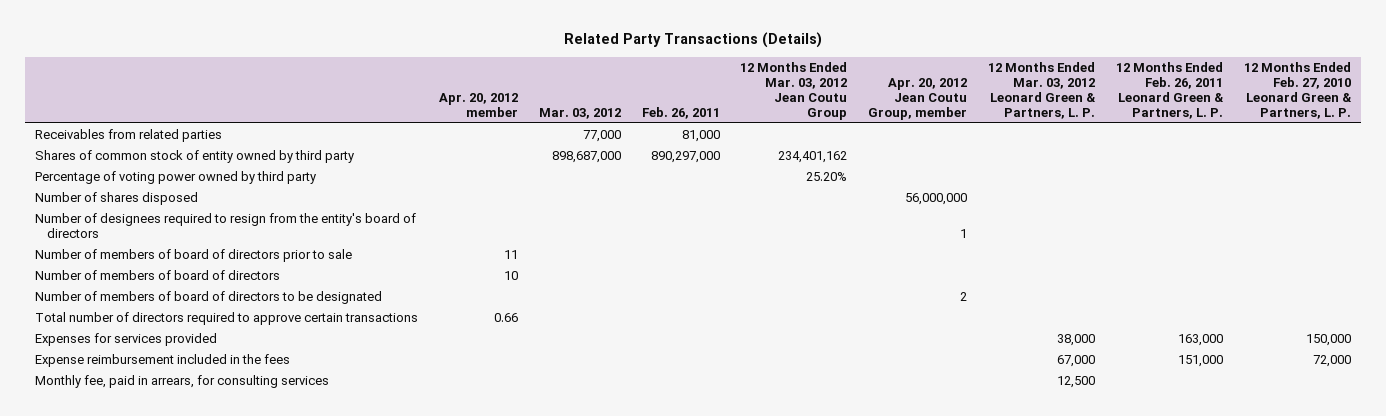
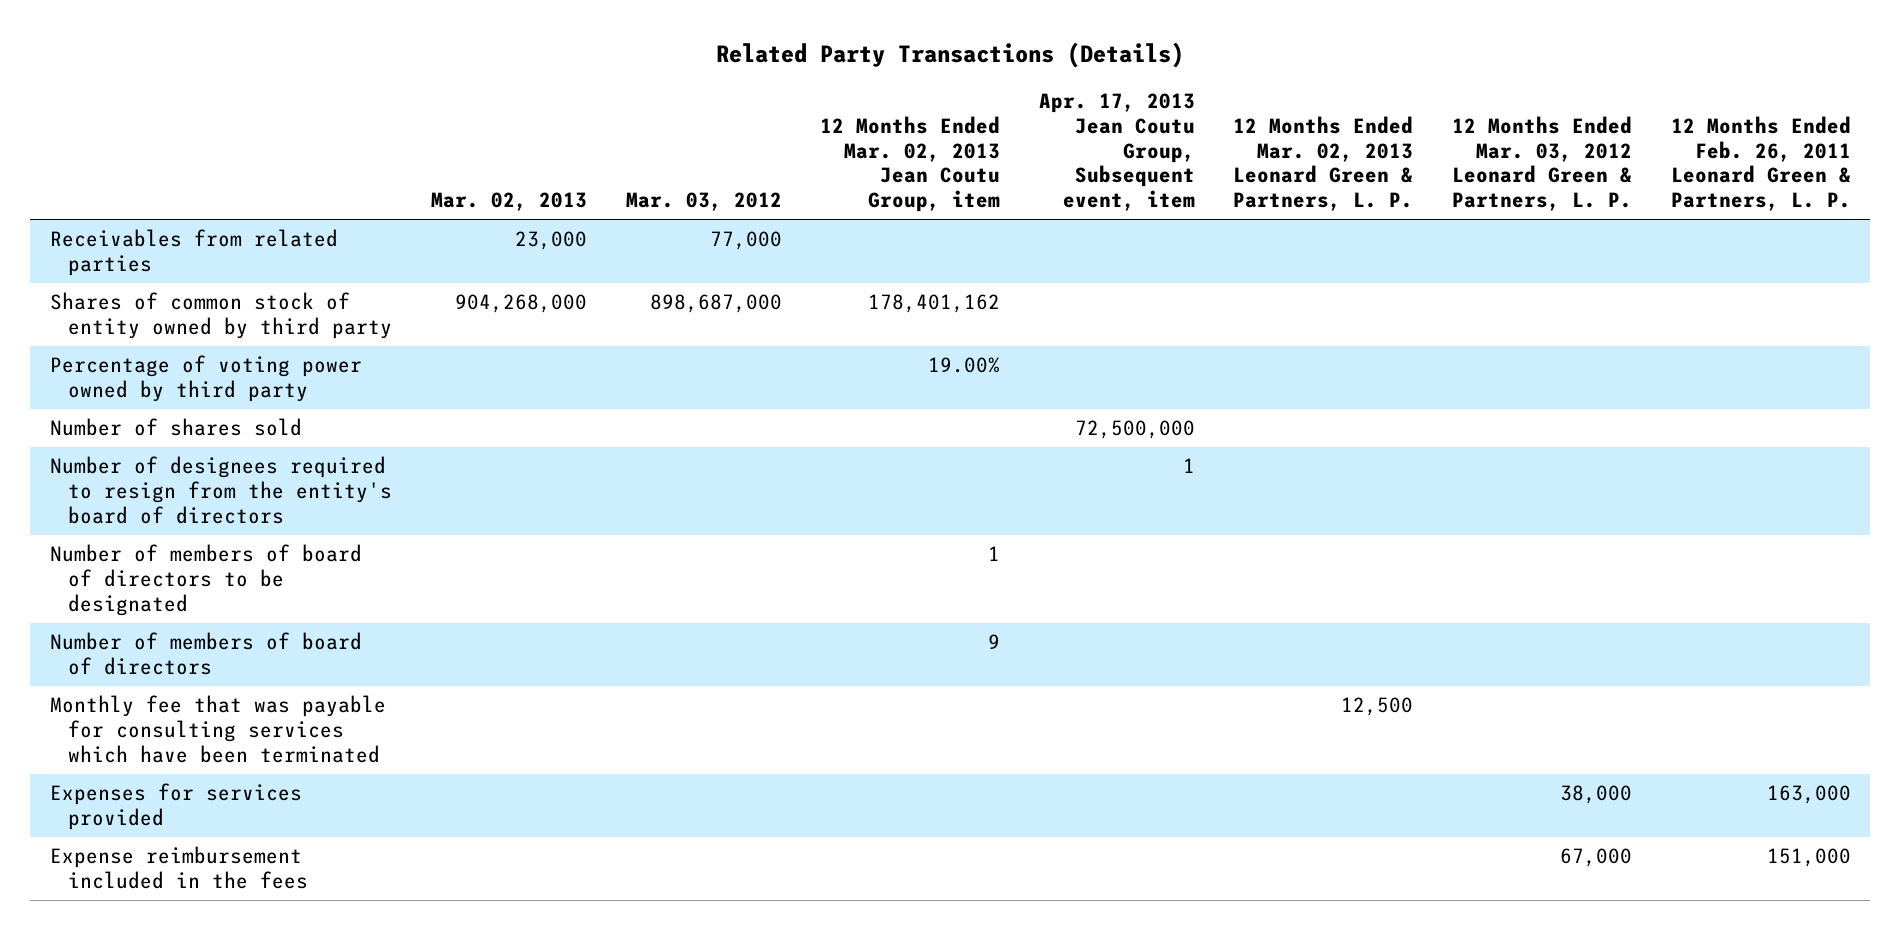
- | Apr. 20, 2012 member | Mar. 03, 2012 | Feb. 26, 2011 | 12 Months Ended Mar. 03, 2012 Jean Coutu Group | Apr. 20, 2012 Jean Coutu Group, member | 12 Months Ended Mar. 03, 2012 Leonard Green & Partners, L. P. | 12 Months Ended Feb. 26, 2011 Leonard Green & Partners, L. P. | 12 Months Ended Feb. 27, 2010 Leonard Green & Partners, L. P.
+ | Mar. 02, 2013 | Mar. 03, 2012 | 12 Months Ended Mar. 02, 2013 Jean Coutu Group, item | Apr. 17, 2013 Jean Coutu Group, Subsequent event, item | 12 Months Ended Mar. 02, 2013 Leonard Green & Partners, L. P. | 12 Months Ended Mar. 03, 2012 Leonard Green & Partners, L. P. | 12 Months Ended Feb. 26, 2011 Leonard Green & Partners, L. P.
- Number of shares disposed | | | | | 56,000,000 | | |
+ Number of shares sold | | | | 72,500,000 | | |
- Number of members of board of directors prior to sale | 11 | | | | | | |
- Total number of directors required to approve certain transactions | 0.66 | | | | | | |
moved down: Number of members of board of directors | | | 9 | | | |
+ Monthly fee that was payable for consulting services which have been terminated | | | | | 12,500 | |
- Monthly fee, paid in arrears, for consulting services | | | | | | 12,500 | |

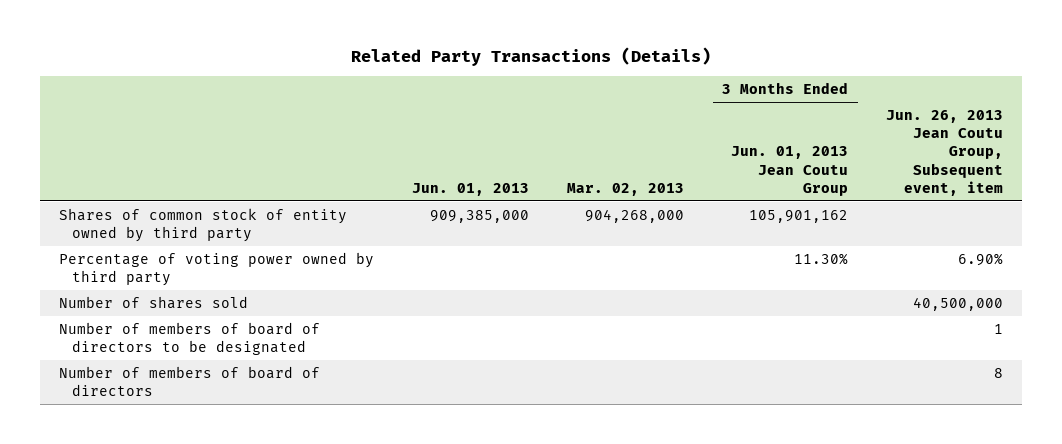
- | Mar. 02, 2013 | Mar. 03, 2012 | 12 Months Ended Mar. 02, 2013 Jean Coutu Group, item | Apr. 17, 2013 Jean Coutu Group, Subsequent event, item | 12 Months Ended Mar. 02, 2013 Leonard Green & Partners, L. P. | 12 Months Ended Mar. 03, 2012 Leonard Green & Partners, L. P. | 12 Months Ended Feb. 26, 2011 Leonard Green & Partners, L. P.
+ | Jun. 01, 2013 | Mar. 02, 2013 | 3 Months Ended Jun. 01, 2013 Jean Coutu Group | Jun. 26, 2013 Jean Coutu Group, Subsequent event, item
- Receivables from related parties | 23,000 | 77,000 | | | | |
- Number of designees required to resign from the entity's board of directors | | | | 1 | | |
- Monthly fee that was payable for consulting services which have been terminated | | | | | 12,500 | |
- Expenses for services provided | | | | | | 38,000 | 163,000
- Expense reimbursement included in the fees | | | | | | 67,000 | 151,000

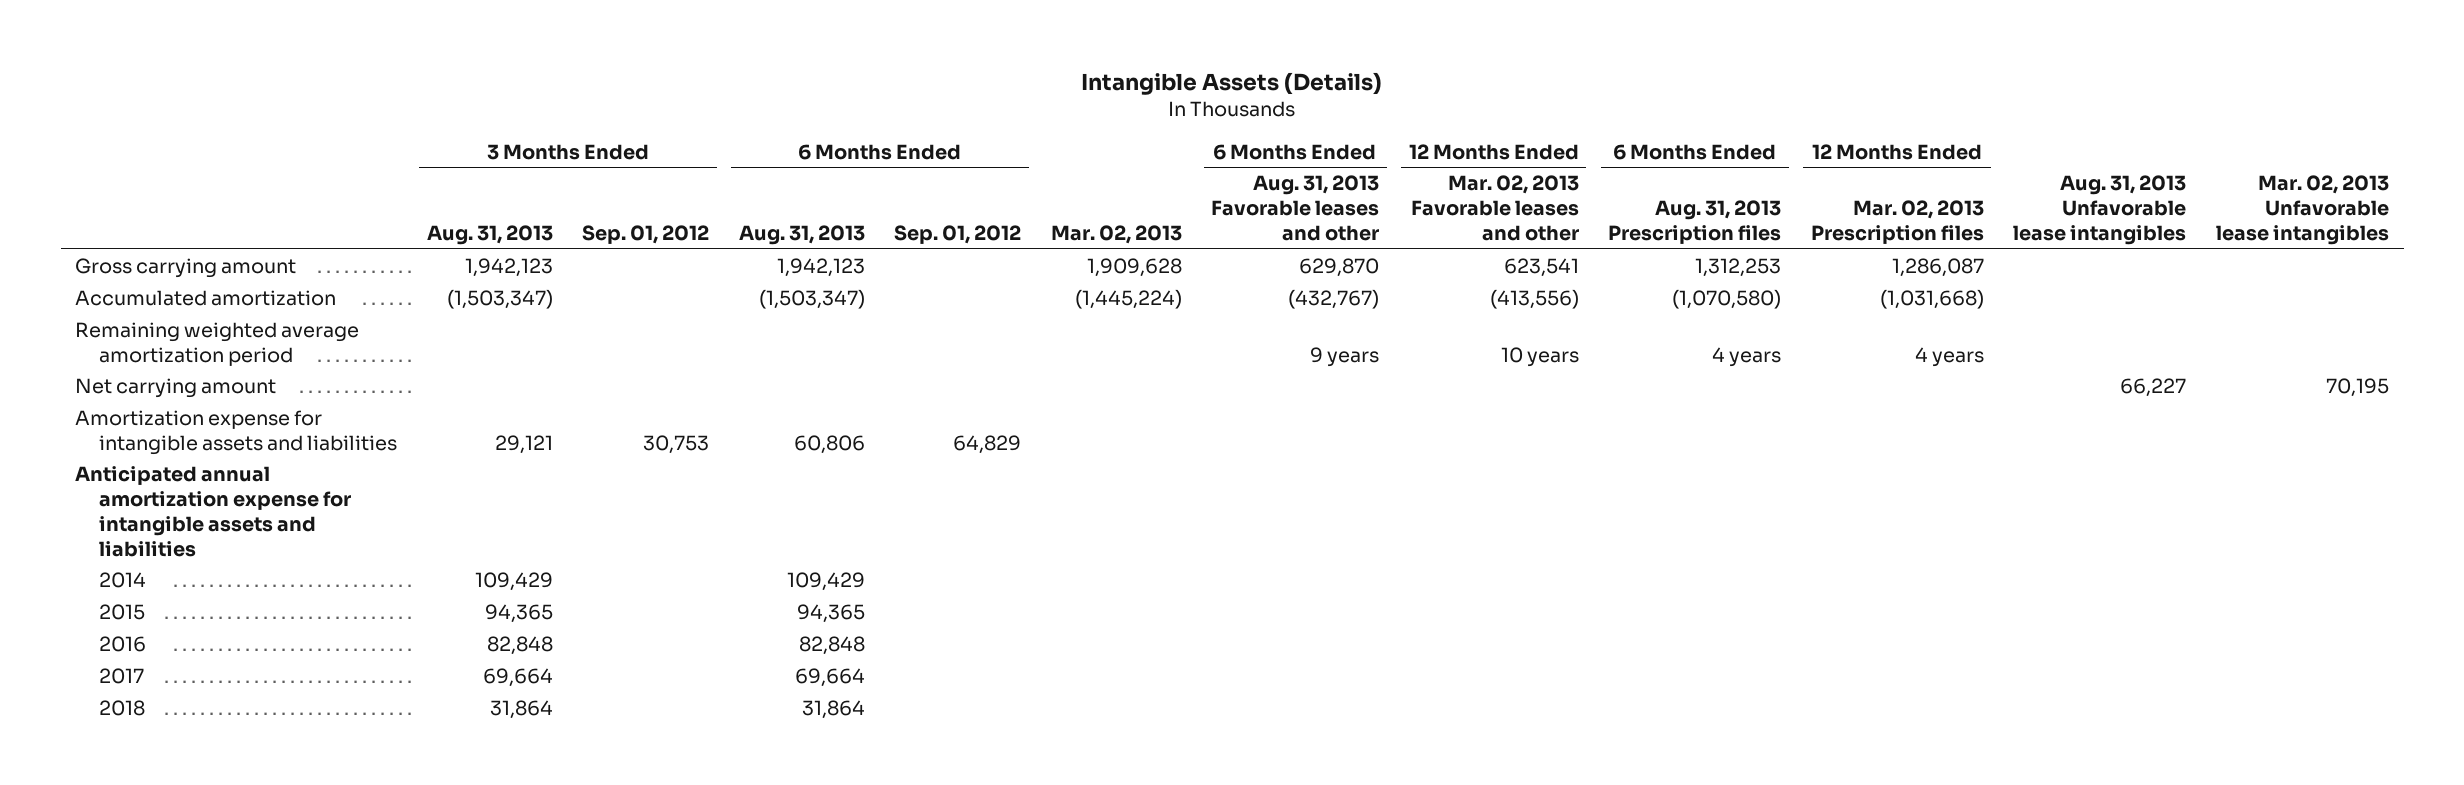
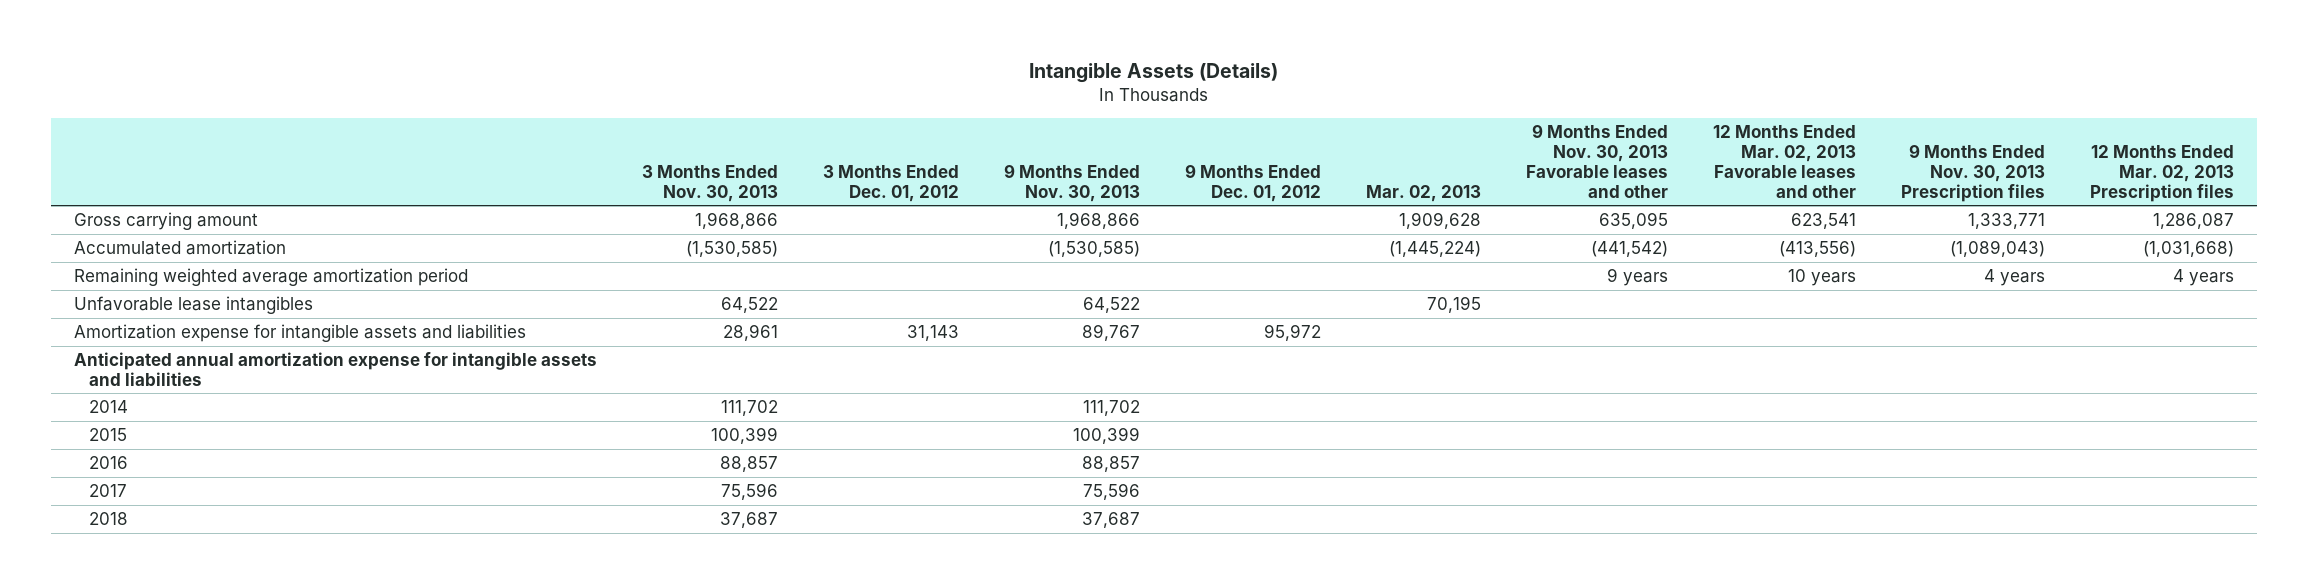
- | 3 Months Ended Aug. 31, 2013 | 3 Months Ended Sep. 01, 2012 | 6 Months Ended Aug. 31, 2013 | 6 Months Ended Sep. 01, 2012 | Mar. 02, 2013 | 6 Months Ended Aug. 31, 2013 Favorable leases and other | 12 Months Ended Mar. 02, 2013 Favorable leases and other | 6 Months Ended Aug. 31, 2013 Prescription files | 12 Months Ended Mar. 02, 2013 Prescription files | Aug. 31, 2013 Unfavorable lease intangibles | Mar. 02, 2013 Unfavorable lease intangibles
+ | 3 Months Ended Nov. 30, 2013 | 3 Months Ended Dec. 01, 2012 | 9 Months Ended Nov. 30, 2013 | 9 Months Ended Dec. 01, 2012 | Mar. 02, 2013 | 9 Months Ended Nov. 30, 2013 Favorable leases and other | 12 Months Ended Mar. 02, 2013 Favorable leases and other | 9 Months Ended Nov. 30, 2013 Prescription files | 12 Months Ended Mar. 02, 2013 Prescription files
- Net carrying amount | | | | | | | | | | 66,227 | 70,195
+ Unfavorable lease intangibles | 64,522 | | 64,522 | | 70,195 | | | |

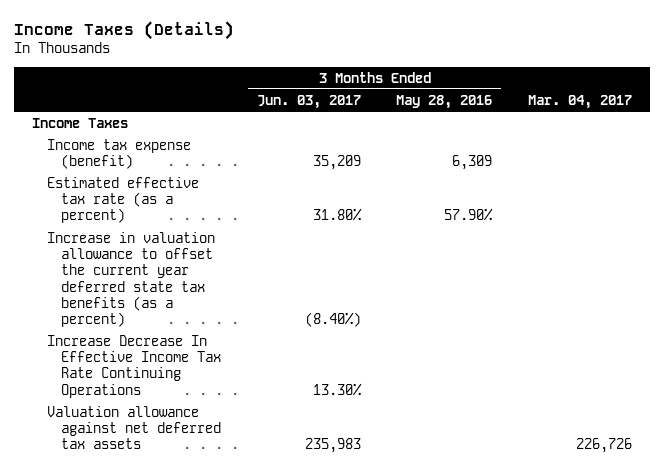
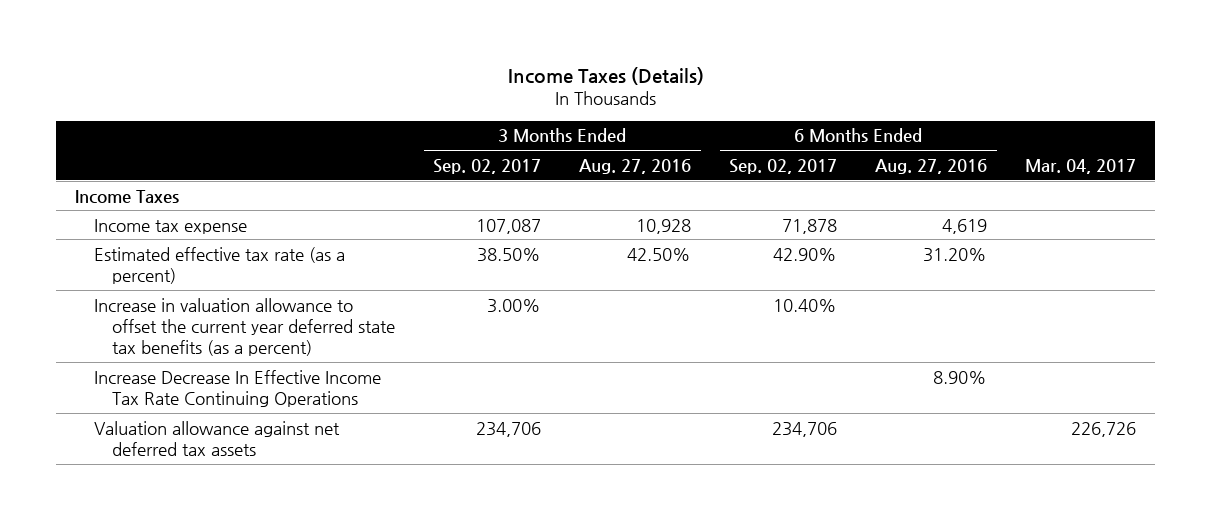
- | 3 Months Ended Jun. 03, 2017 | 3 Months Ended May 28, 2016 | Mar. 04, 2017
+ | 3 Months Ended Sep. 02, 2017 | 3 Months Ended Aug. 27, 2016 | 6 Months Ended Sep. 02, 2017 | 6 Months Ended Aug. 27, 2016 | Mar. 04, 2017
- Income tax expense (benefit) | 35,209 | 6,309 |
+ Income tax expense | 107,087 | 10,928 | 71,878 | 4,619 |

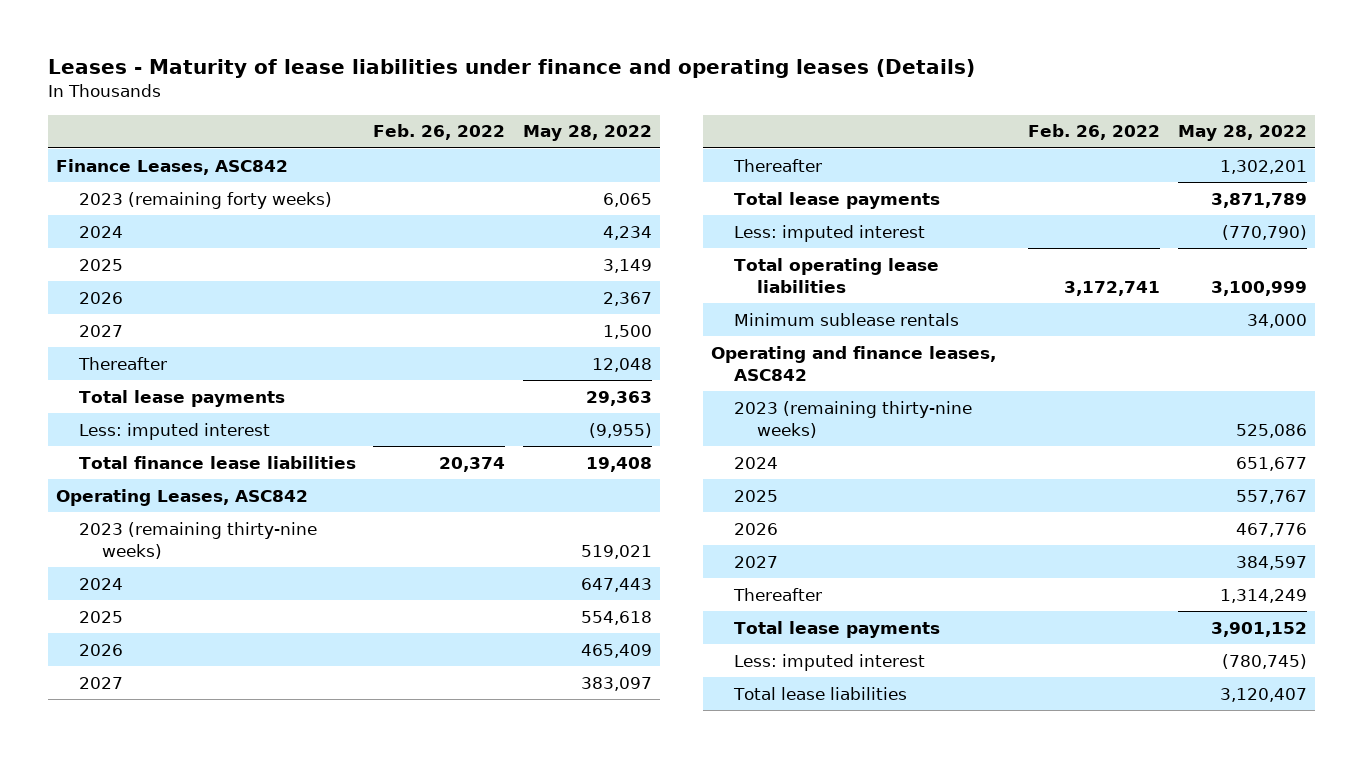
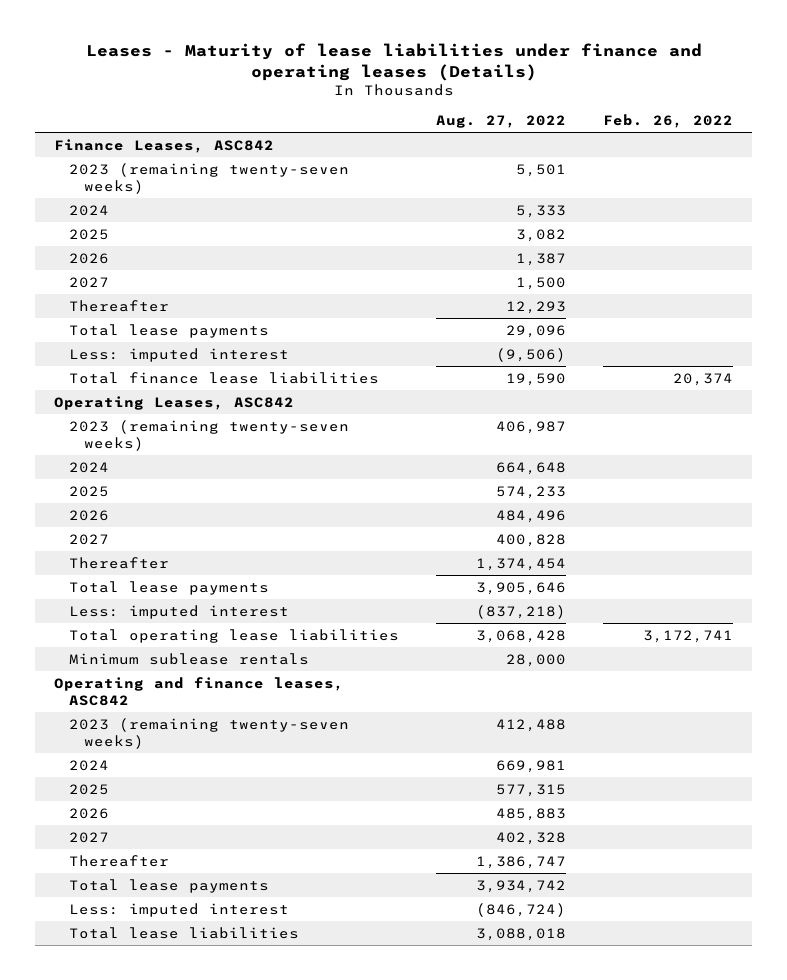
- | Feb. 26, 2022 | May 28, 2022
+ | Aug. 27, 2022 | Feb. 26, 2022
- 2023 (remaining forty weeks) | | 6,065
+ 2023 (remaining twenty-seven weeks) | 5,501 |
- 2023 (remaining thirty-nine weeks) | | 519,021
+ 2023 (remaining twenty-seven weeks) | 406,987 |
- 2023 (remaining thirty-nine weeks) | | 525,086
+ 2023 (remaining twenty-seven weeks) | 412,488 |

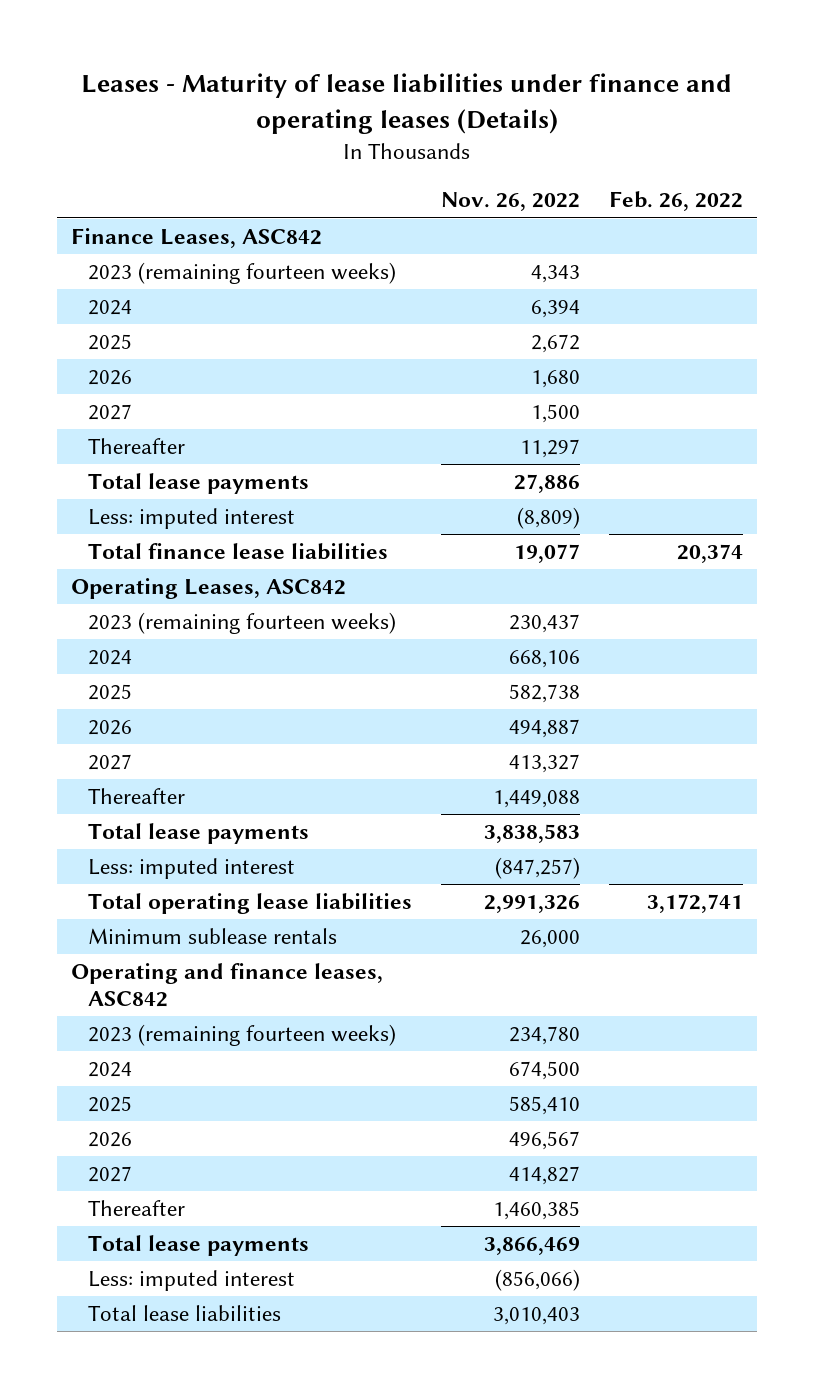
- | Aug. 27, 2022 | Feb. 26, 2022
+ | Nov. 26, 2022 | Feb. 26, 2022
- 2023 (remaining twenty-seven weeks) | 5,501 |
+ 2023 (remaining fourteen weeks) | 4,343 |
- 2023 (remaining twenty-seven weeks) | 406,987 |
+ 2023 (remaining fourteen weeks) | 230,437 |
- 2023 (remaining twenty-seven weeks) | 412,488 |
+ 2023 (remaining fourteen weeks) | 234,780 |

